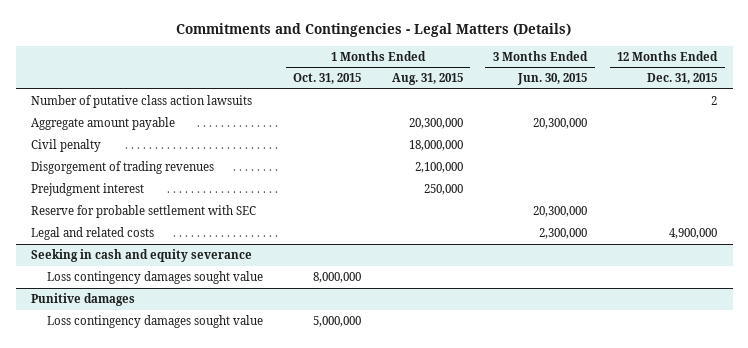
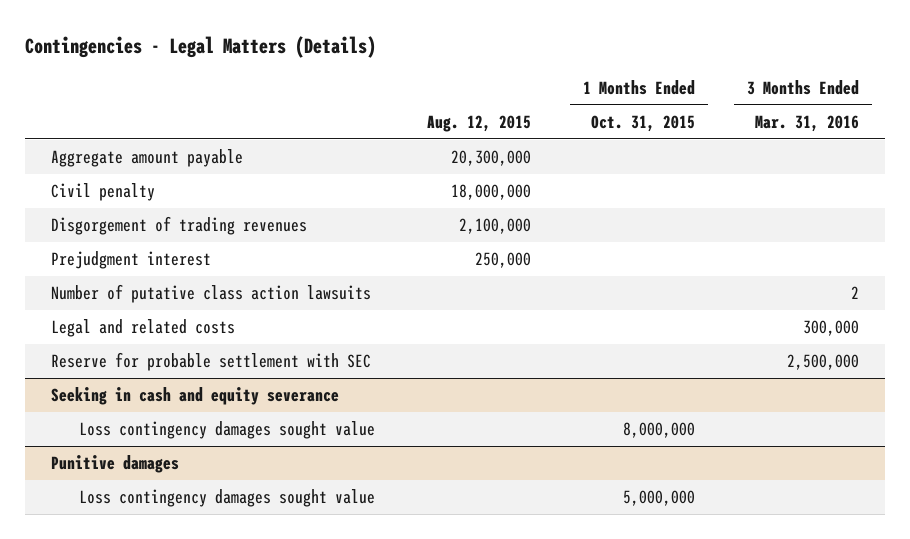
- Commitments and Contingencies - Legal Matters (Details)
+ Contingencies - Legal Matters (Details)
- | 1 Months Ended Oct. 31, 2015 | 1 Months Ended Aug. 31, 2015 | 3 Months Ended Jun. 30, 2015 | 12 Months Ended Dec. 31, 2015
+ | Aug. 12, 2015 | 1 Months Ended Oct. 31, 2015 | 3 Months Ended Mar. 31, 2016
moved down: Number of putative class action lawsuits | | | 2
moved down: Reserve for probable settlement with SEC | | | 2,500,000

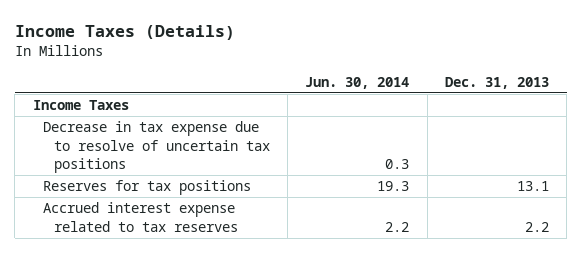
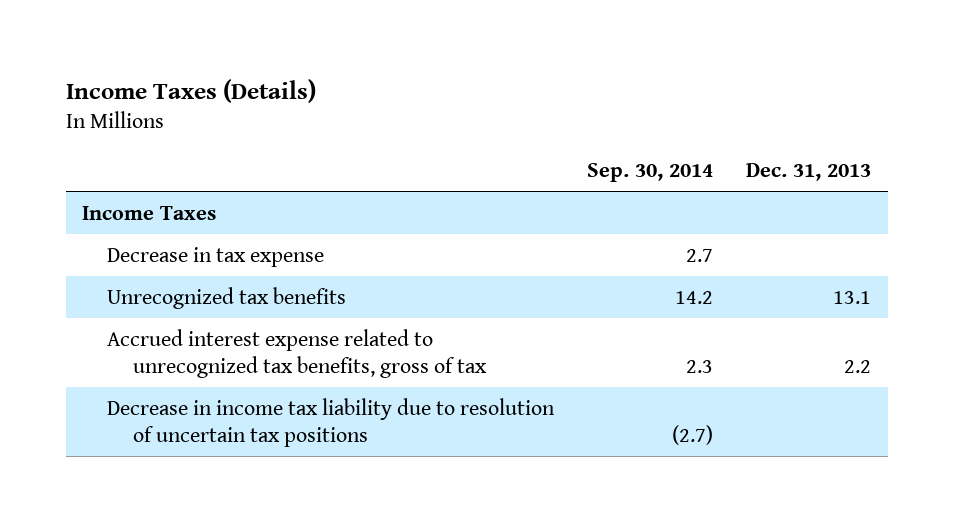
- | Jun. 30, 2014 | Dec. 31, 2013
+ | Sep. 30, 2014 | Dec. 31, 2013
- Decrease in tax expense due to resolve of uncertain tax positions | 0.3 |
- Reserves for tax positions | 19.3 | 13.1
- Accrued interest expense related to tax reserves | 2.2 | 2.2
+ Decrease in tax expense | 2.7 |
+ Unrecognized tax benefits | 14.2 | 13.1
+ Accrued interest expense related to unrecognized tax benefits, gross of tax | 2.3 | 2.2
+ Decrease in income tax liability due to resolution of uncertain tax positions | (2.7) |

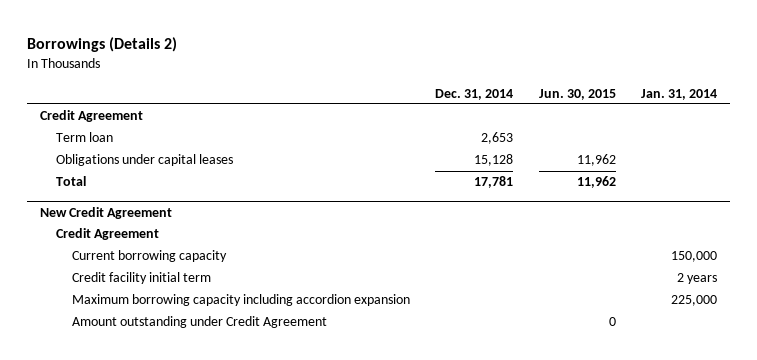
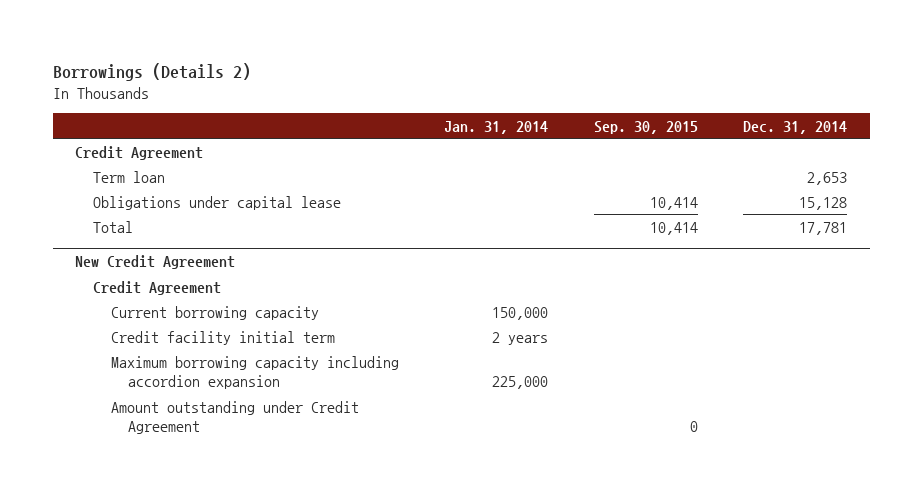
- | Dec. 31, 2014 | Jun. 30, 2015 | Jan. 31, 2014
+ | Jan. 31, 2014 | Sep. 30, 2015 | Dec. 31, 2014
- Obligations under capital leases | 15,128 | 11,962 |
+ Obligations under capital lease | | 10,414 | 15,128

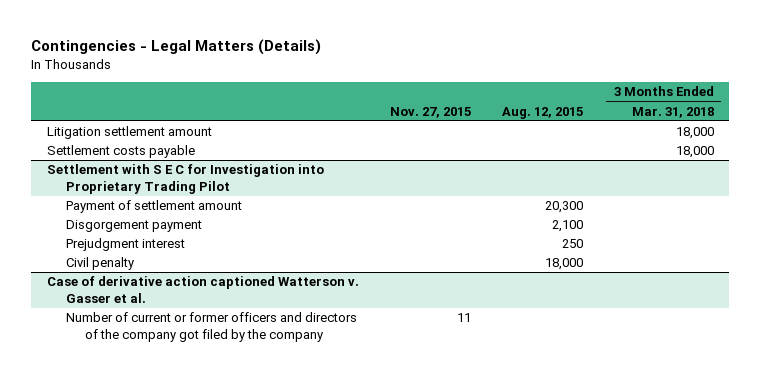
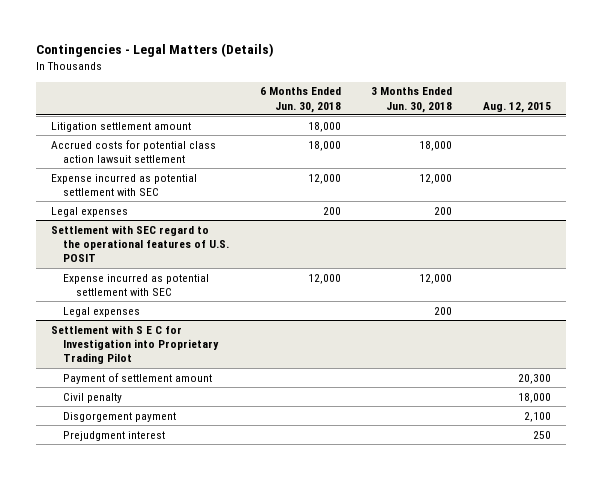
- | Nov. 27, 2015 | Aug. 12, 2015 | 3 Months Ended Mar. 31, 2018
+ | 6 Months Ended Jun. 30, 2018 | 3 Months Ended Jun. 30, 2018 | Aug. 12, 2015
- Settlement costs payable | | | 18,000
+ Accrued costs for potential class action lawsuit settlement | 18,000 | 18,000 |
+ Expense incurred as potential settlement with SEC | 12,000 | 12,000 |
+ Legal expenses | 200 | 200 |
+ Settlement with SEC regard to the operational features of U.S. POSIT
+ Expense incurred as potential settlement with SEC | 12,000 | 12,000 |
+ Legal expenses | | 200 |
@ Settlement with S E C for Investigation into Proprietary Trading Pilot
moved up: Civil penalty | | | 18,000
- Case of derivative action captioned Watterson v. Gasser et al.
- Number of current or former officers and directors of the company got filed by the company | 11 | |

